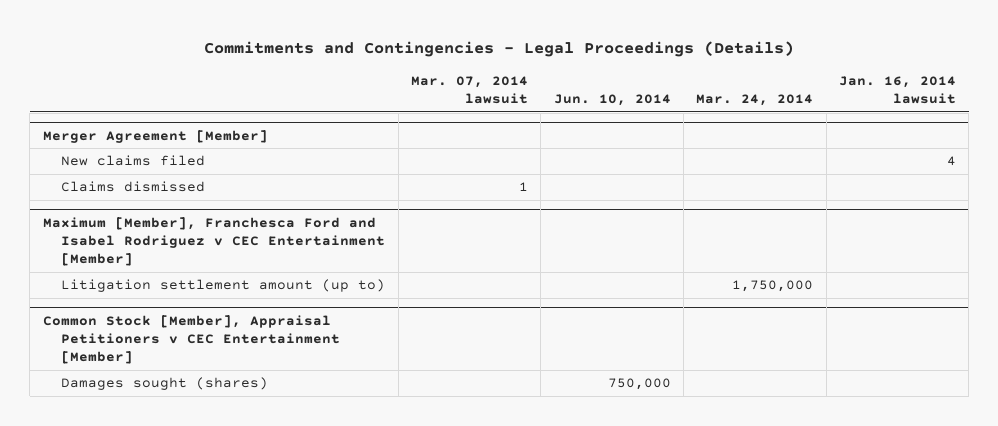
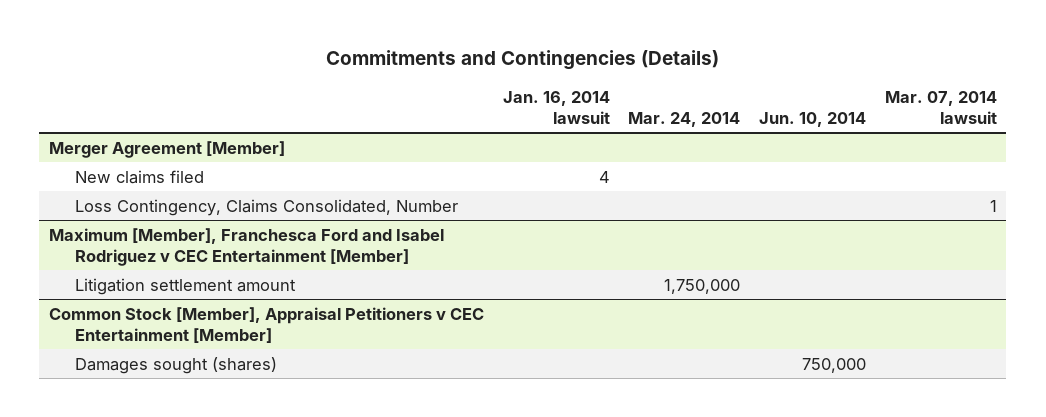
- Commitments and Contingencies - Legal Proceedings (Details)
+ Commitments and Contingencies (Details)
- | Mar. 07, 2014 lawsuit | Jun. 10, 2014 | Mar. 24, 2014 | Jan. 16, 2014 lawsuit
+ | Jan. 16, 2014 lawsuit | Mar. 24, 2014 | Jun. 10, 2014 | Mar. 07, 2014 lawsuit
@ Merger Agreement [Member]
- Claims dismissed | 1 | | |
+ Loss Contingency, Claims Consolidated, Number | | | | 1
@ Maximum [Member], Franchesca Ford and Isabel Rodriguez v CEC Entertainment [Member]
- Litigation settlement amount (up to) | | | 1,750,000 |
+ Litigation settlement amount | | 1,750,000 | |

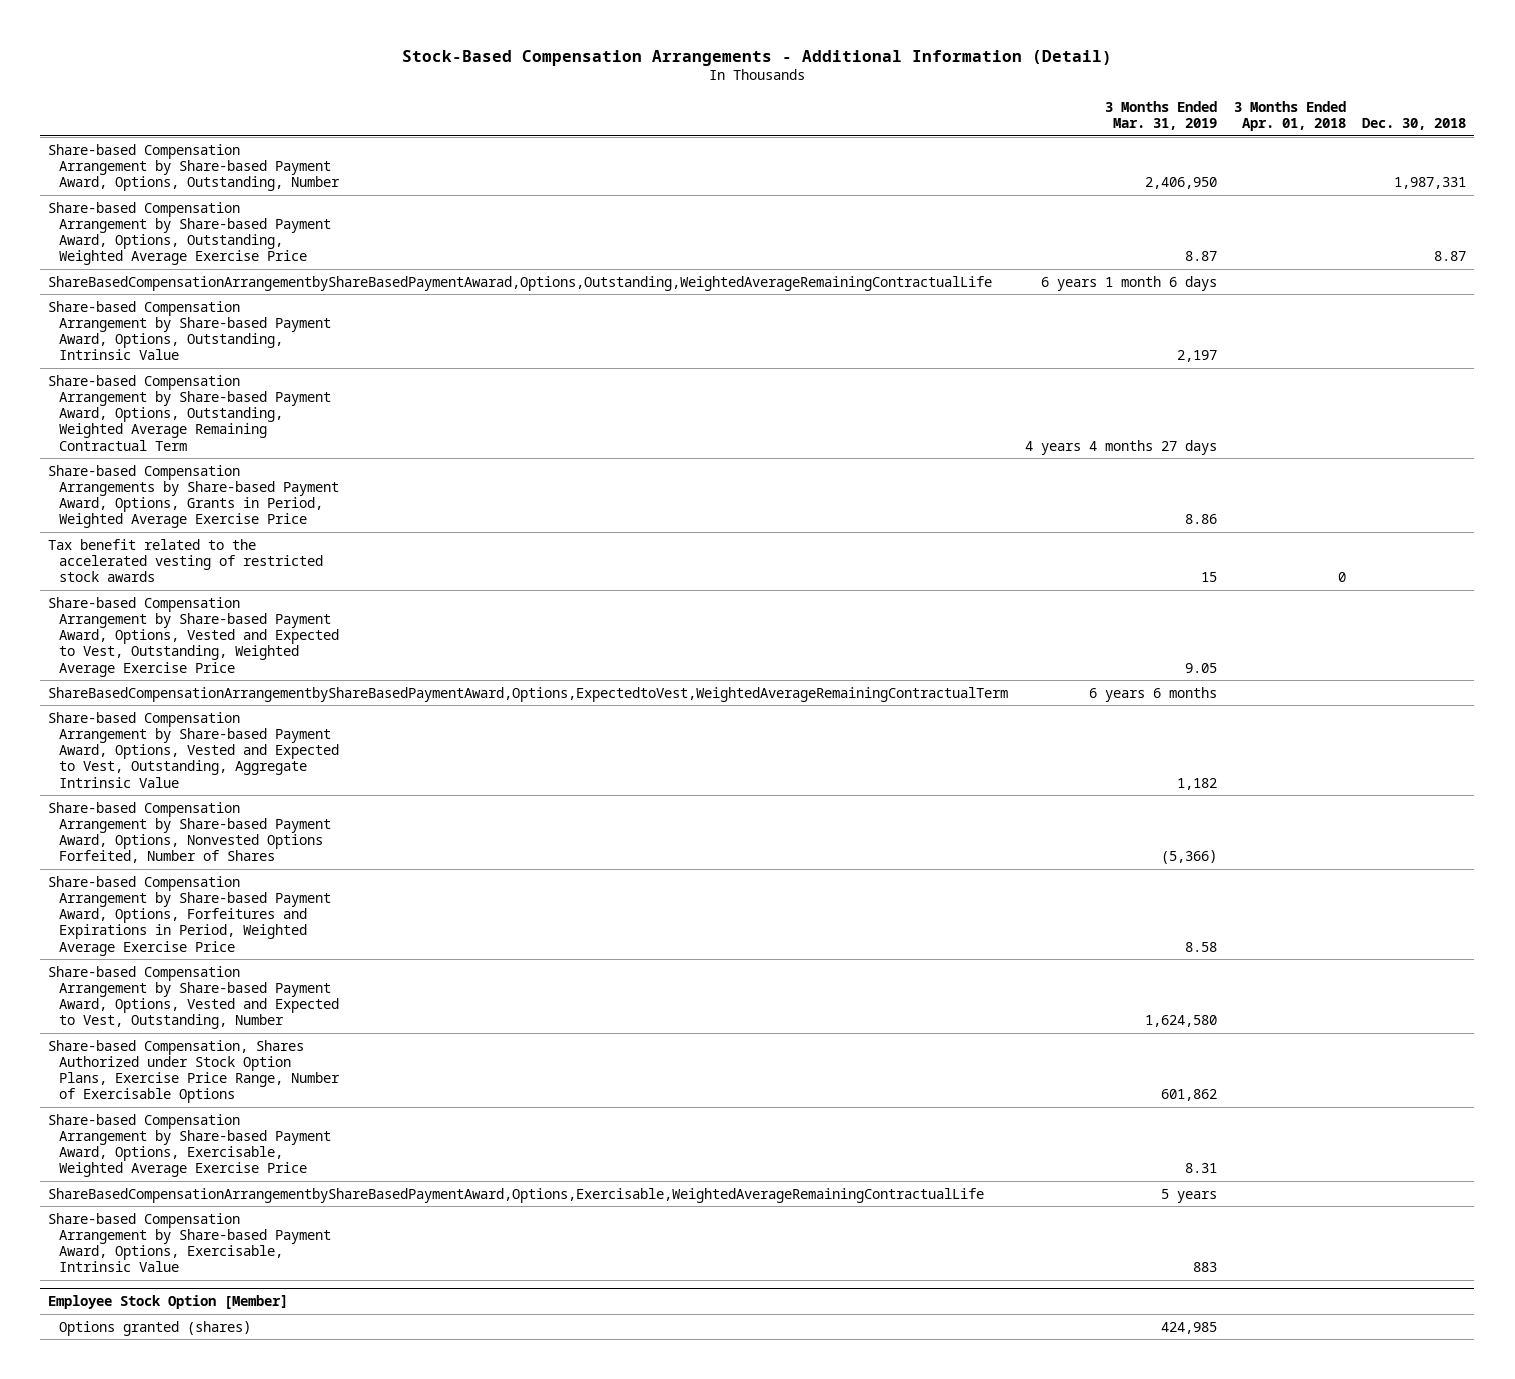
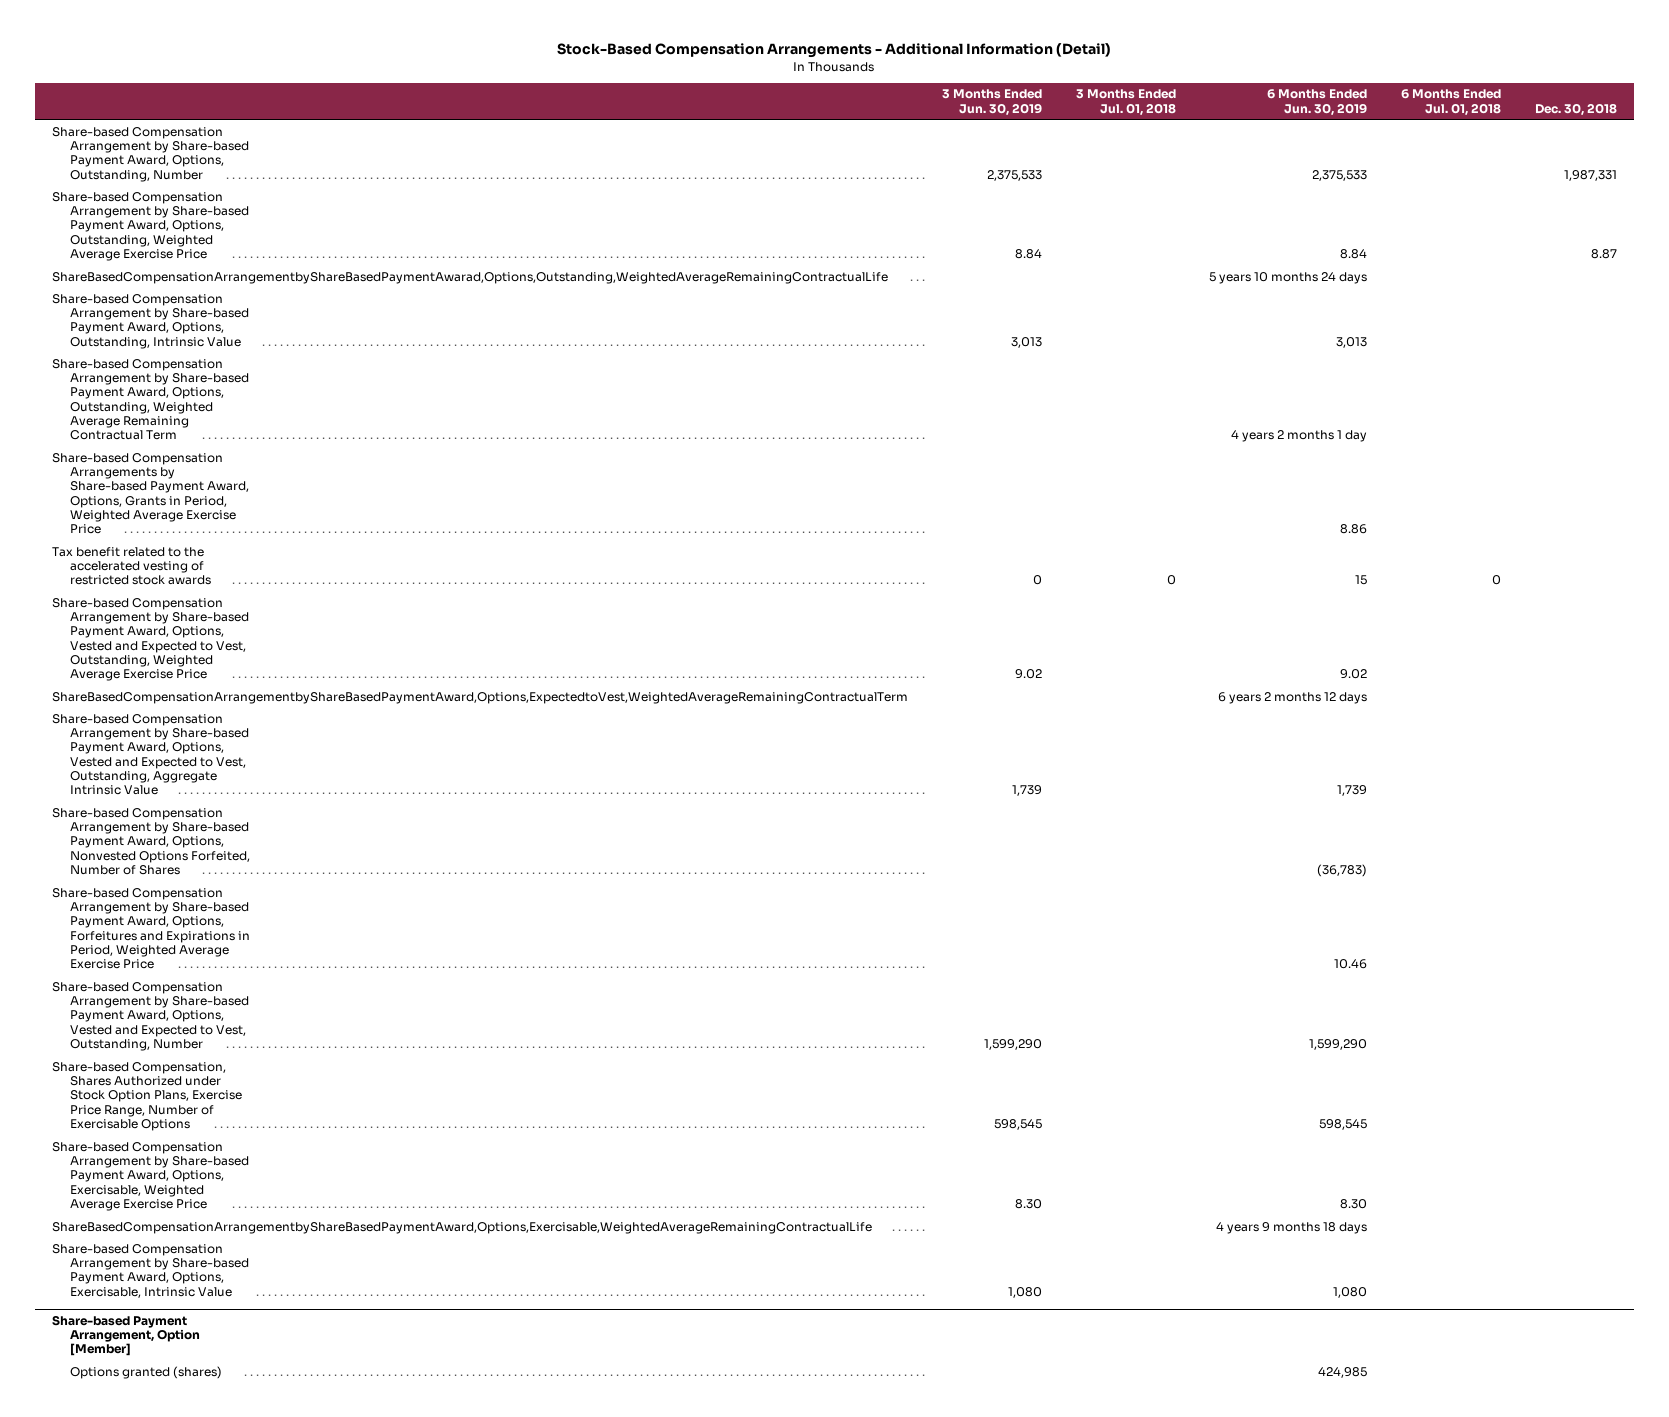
- | 3 Months Ended Mar. 31, 2019 | 3 Months Ended Apr. 01, 2018 | Dec. 30, 2018
+ | 3 Months Ended Jun. 30, 2019 | 3 Months Ended Jul. 01, 2018 | 6 Months Ended Jun. 30, 2019 | 6 Months Ended Jul. 01, 2018 | Dec. 30, 2018
- Employee Stock Option [Member]
+ Share-based Payment Arrangement, Option [Member]

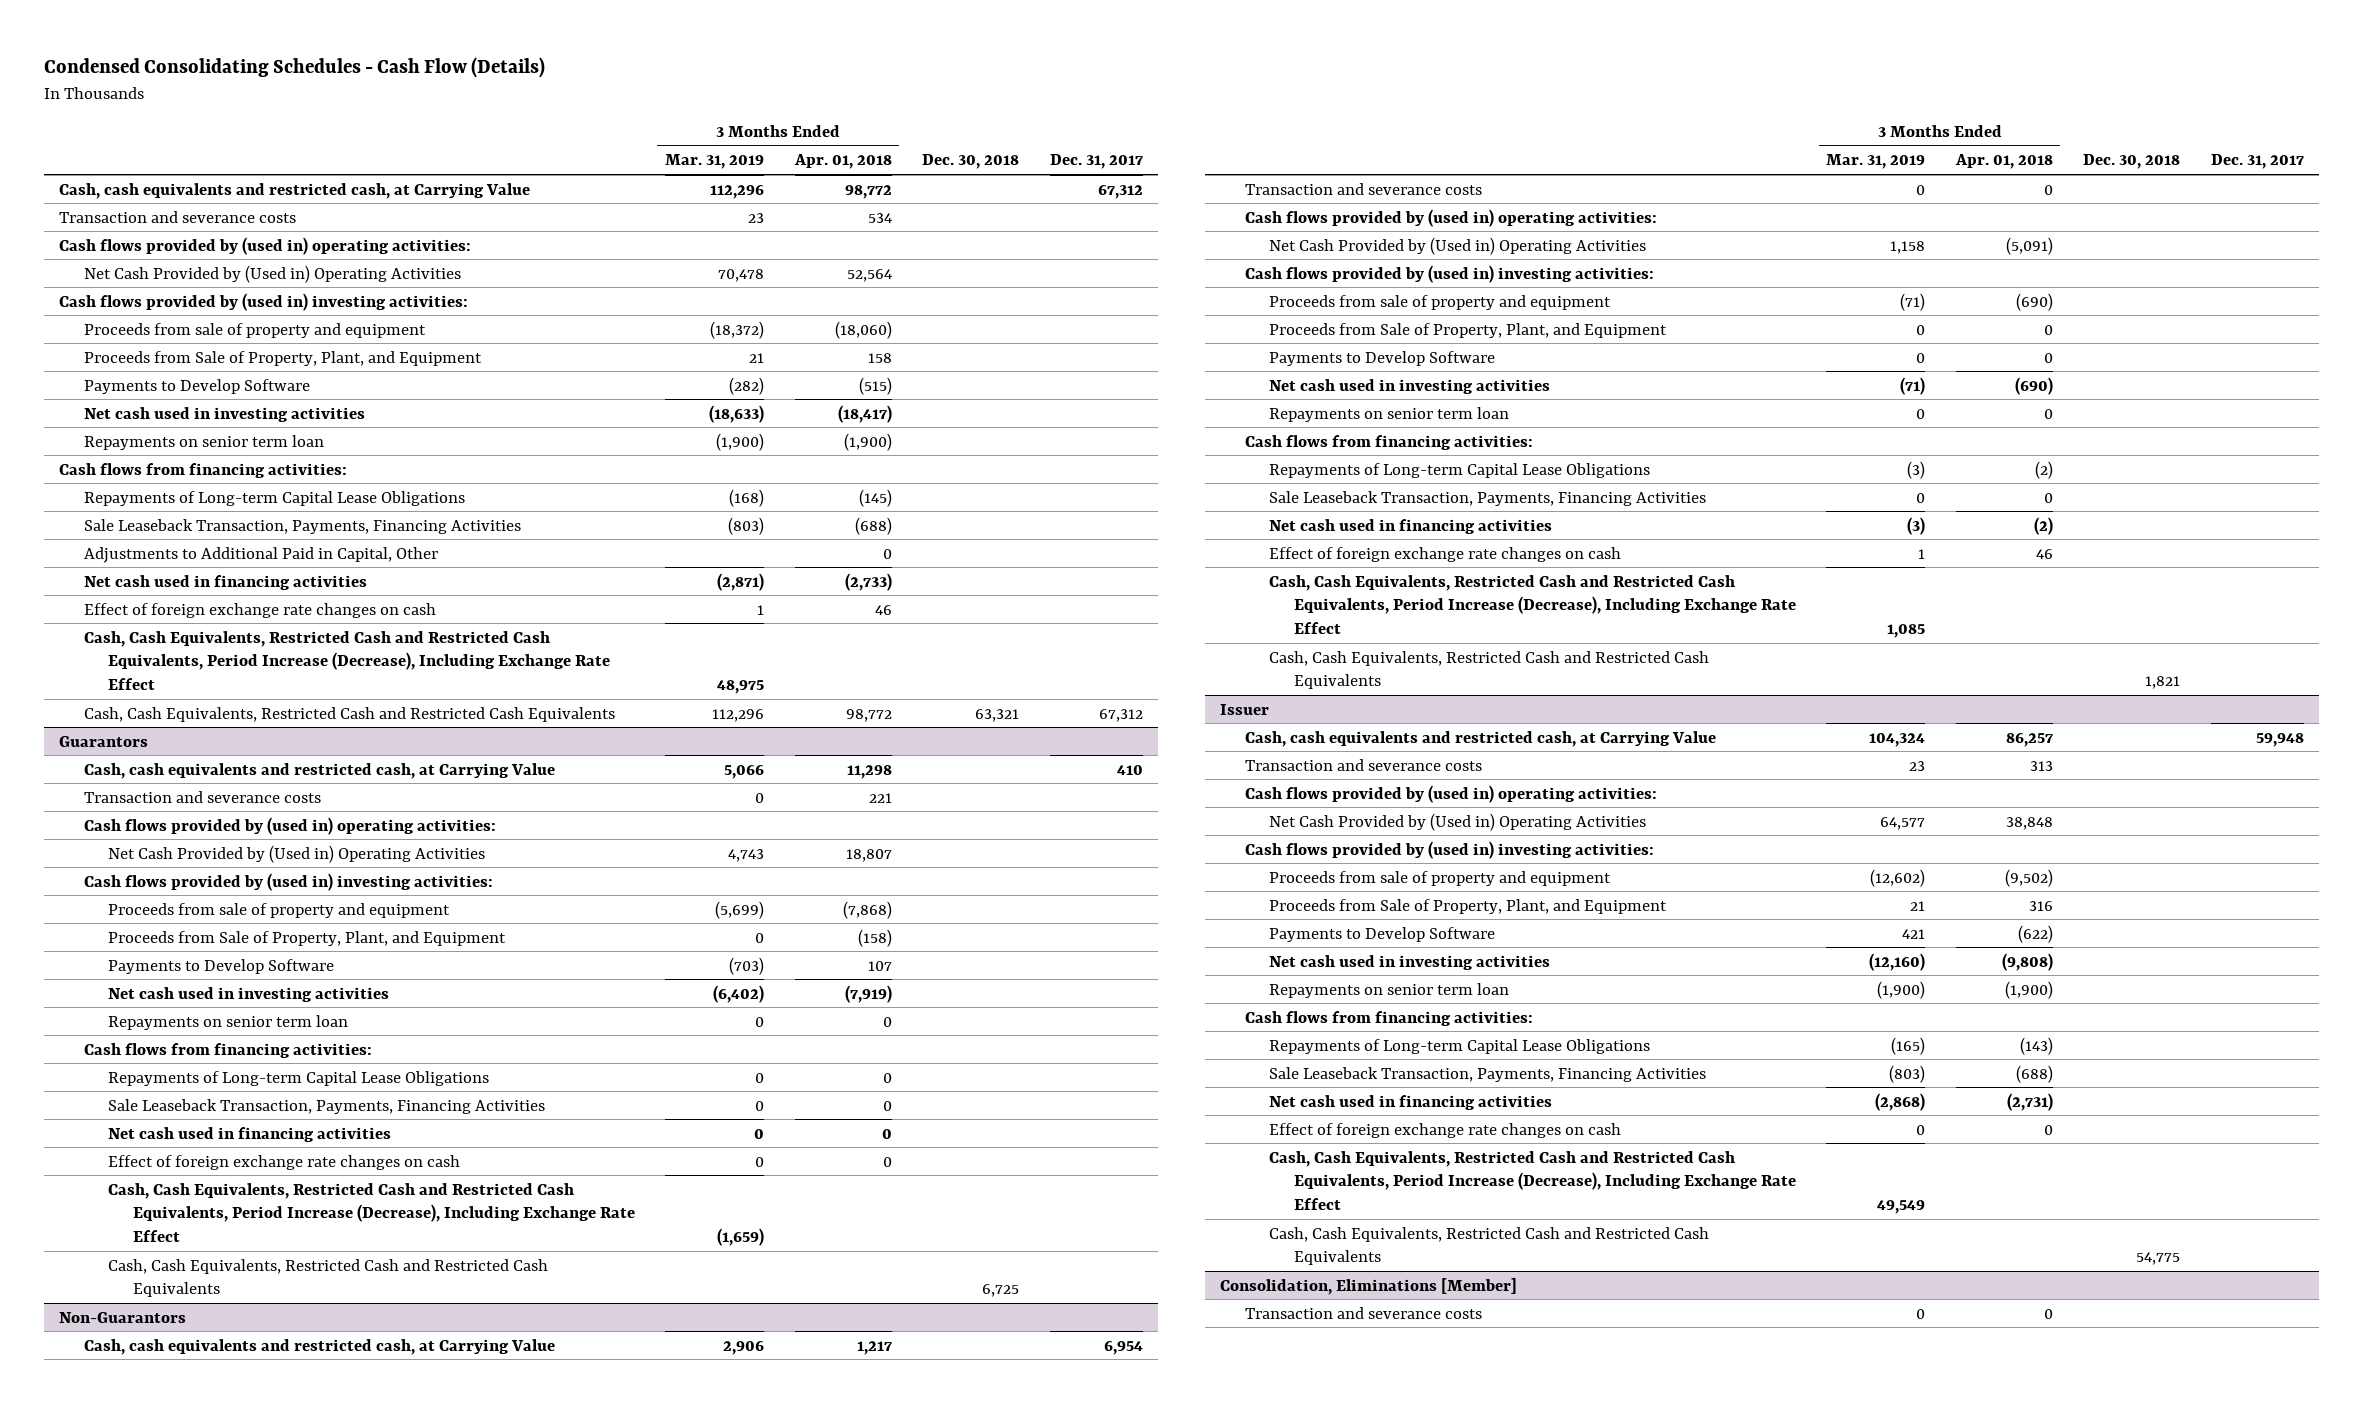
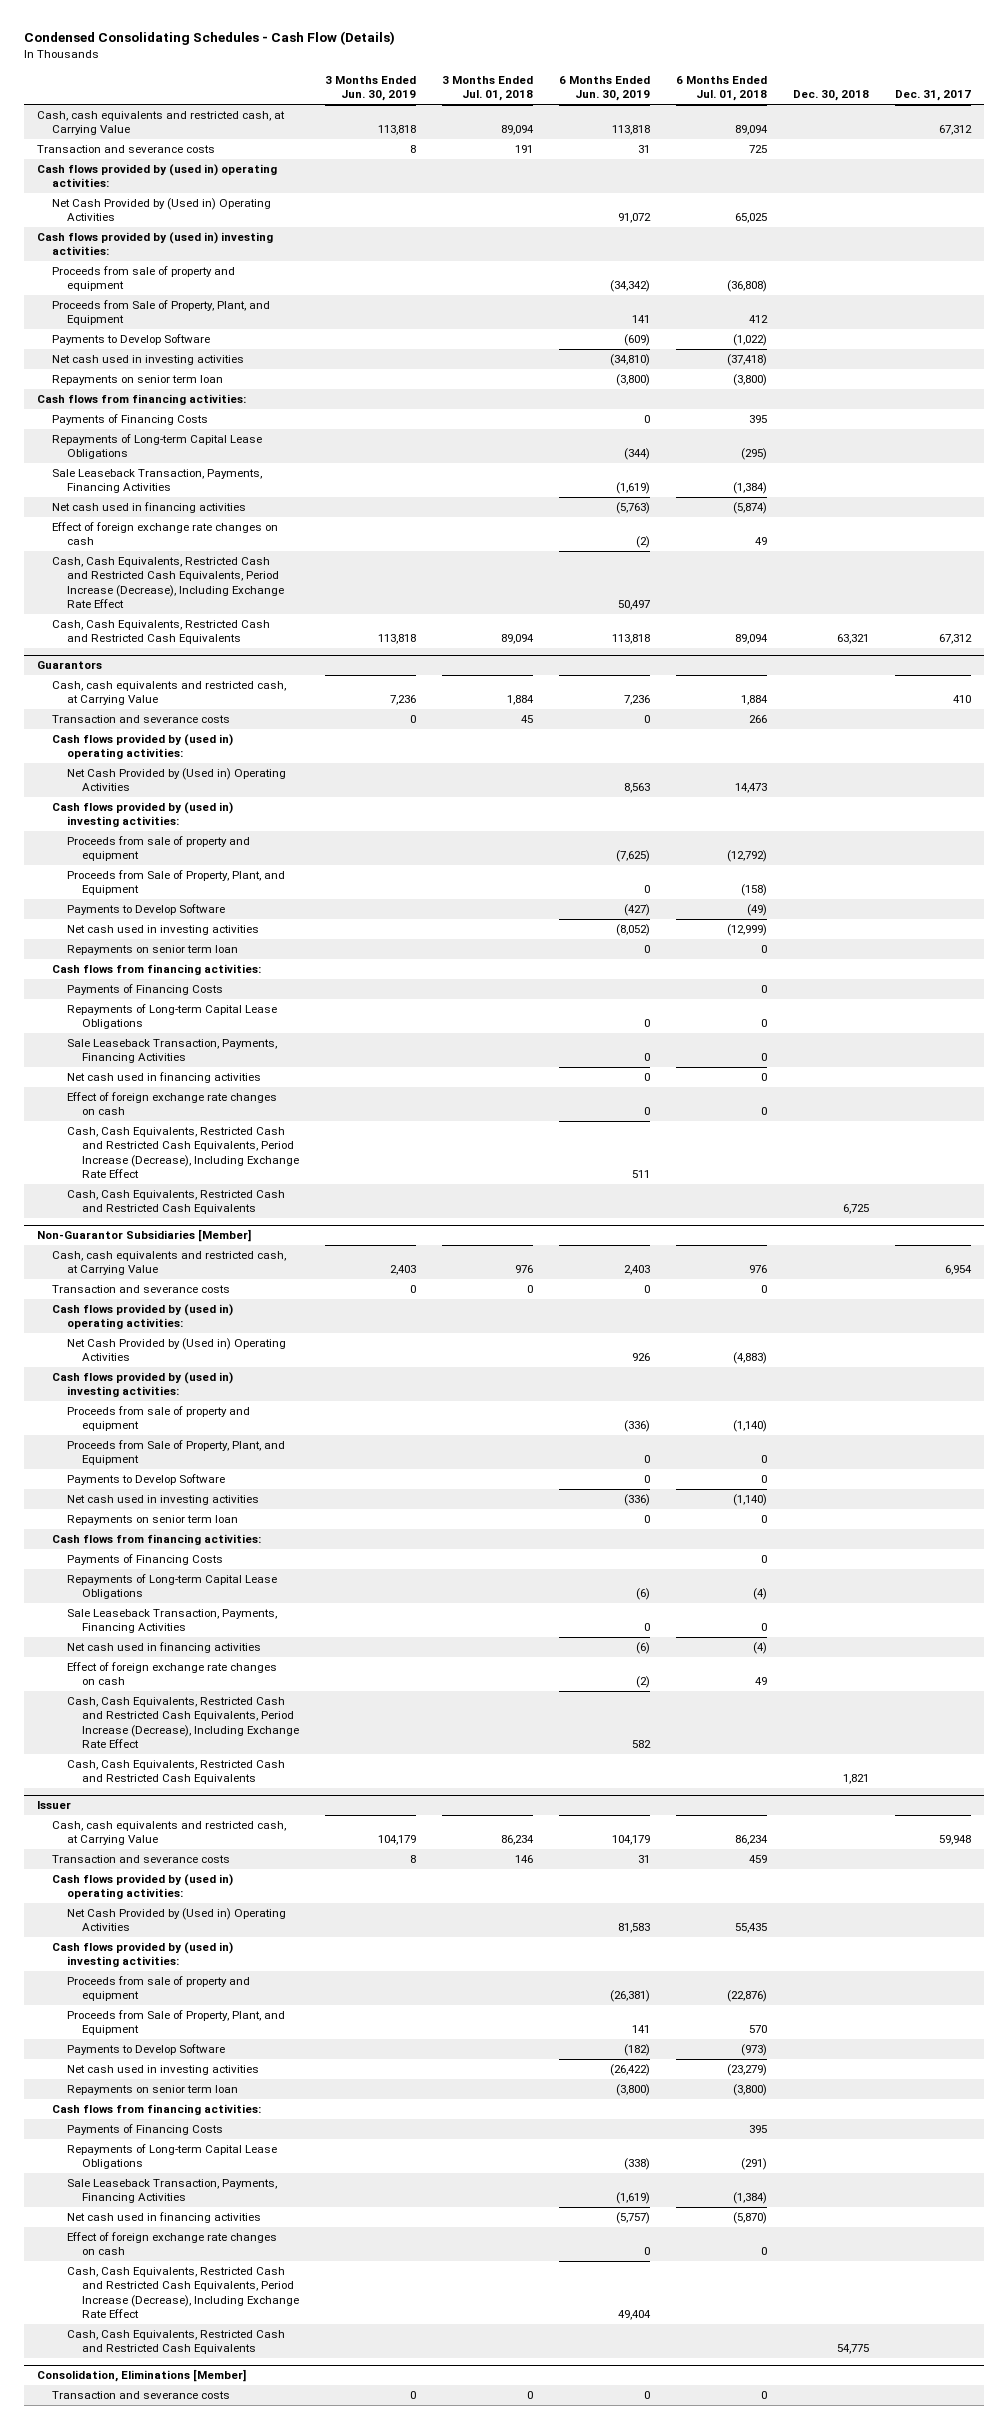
- | 3 Months Ended Mar. 31, 2019 | 3 Months Ended Apr. 01, 2018 | Dec. 30, 2018 | Dec. 31, 2017
+ | 3 Months Ended Jun. 30, 2019 | 3 Months Ended Jul. 01, 2018 | 6 Months Ended Jun. 30, 2019 | 6 Months Ended Jul. 01, 2018 | Dec. 30, 2018 | Dec. 31, 2017
+ Payments of Financing Costs | | | 0 | 395 | |
- Adjustments to Additional Paid in Capital, Other | | 0 | |
@ Guarantors
+ Payments of Financing Costs | | | | 0 | |
- Non-Guarantors
+ Non-Guarantor Subsidiaries [Member]
+ Payments of Financing Costs | | | | 0 | |
@ Issuer
+ Payments of Financing Costs | | | | 395 | |

